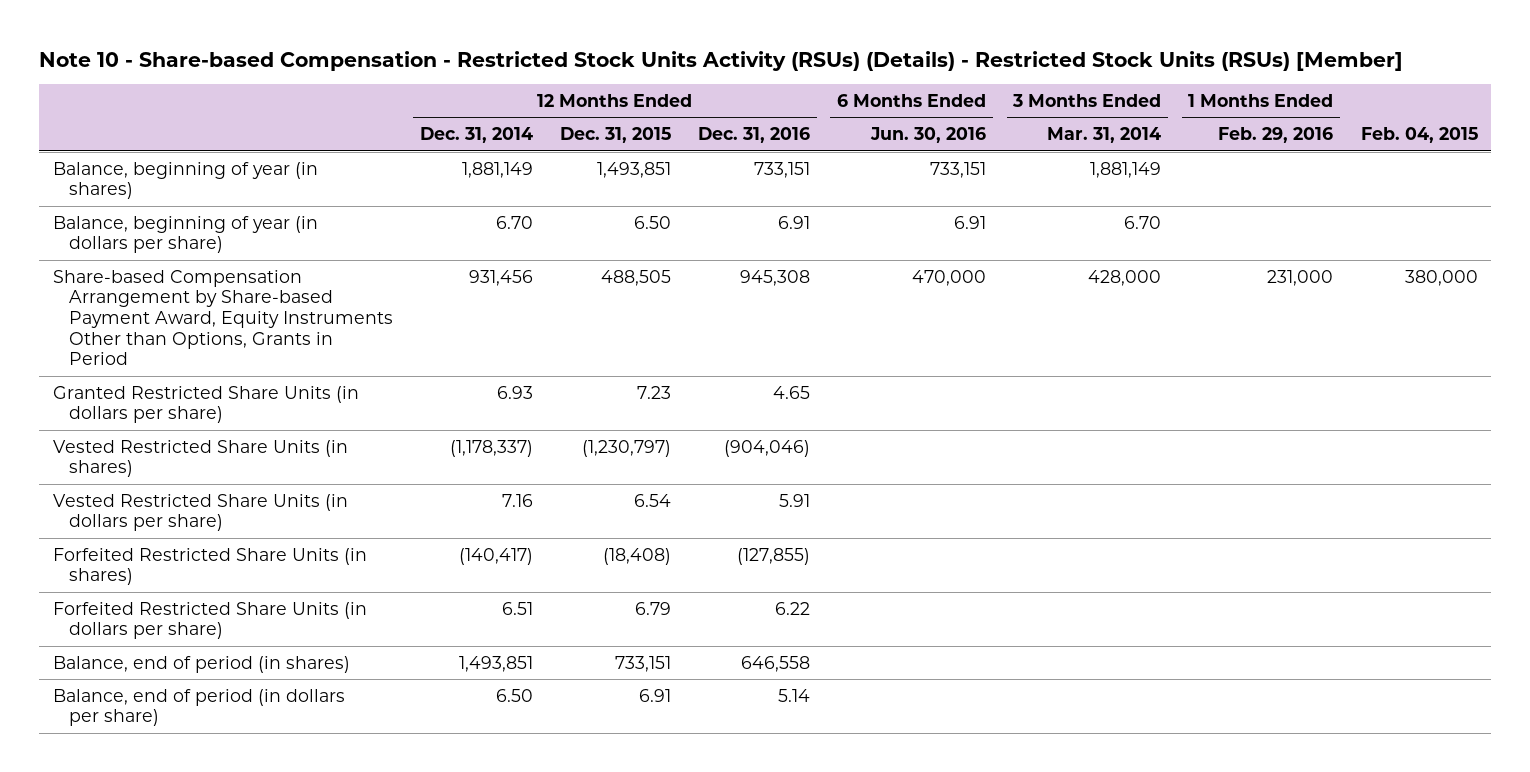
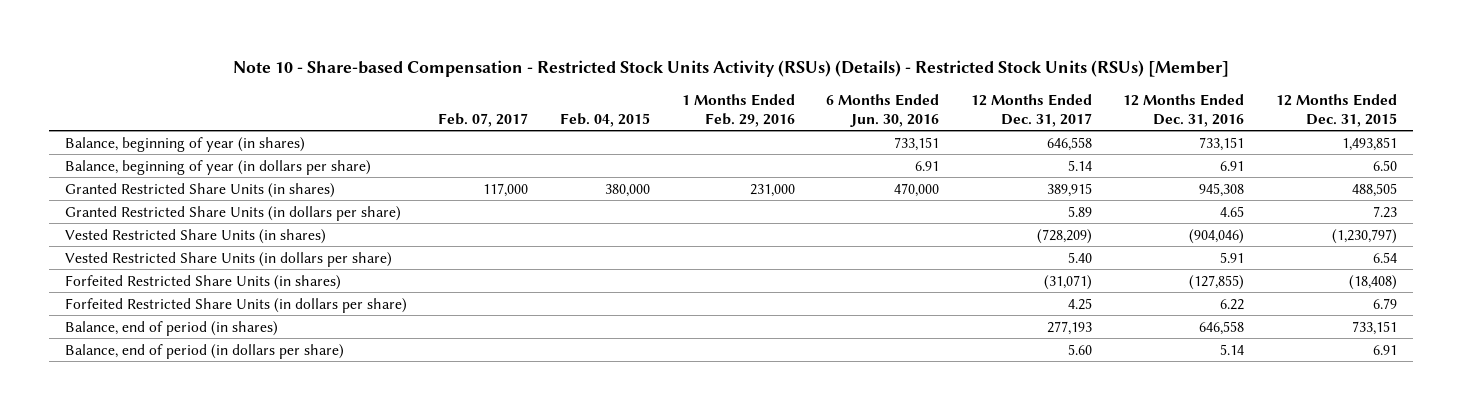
- | 12 Months Ended Dec. 31, 2014 | 12 Months Ended Dec. 31, 2015 | 12 Months Ended Dec. 31, 2016 | 6 Months Ended Jun. 30, 2016 | 3 Months Ended Mar. 31, 2014 | 1 Months Ended Feb. 29, 2016 | Feb. 04, 2015
+ | Feb. 07, 2017 | Feb. 04, 2015 | 1 Months Ended Feb. 29, 2016 | 6 Months Ended Jun. 30, 2016 | 12 Months Ended Dec. 31, 2017 | 12 Months Ended Dec. 31, 2016 | 12 Months Ended Dec. 31, 2015
- Share-based Compensation Arrangement by Share-based Payment Award, Equity Instruments Other than Options, Grants in Period | 931,456 | 488,505 | 945,308 | 470,000 | 428,000 | 231,000 | 380,000
+ Granted Restricted Share Units (in shares) | 117,000 | 380,000 | 231,000 | 470,000 | 389,915 | 945,308 | 488,505

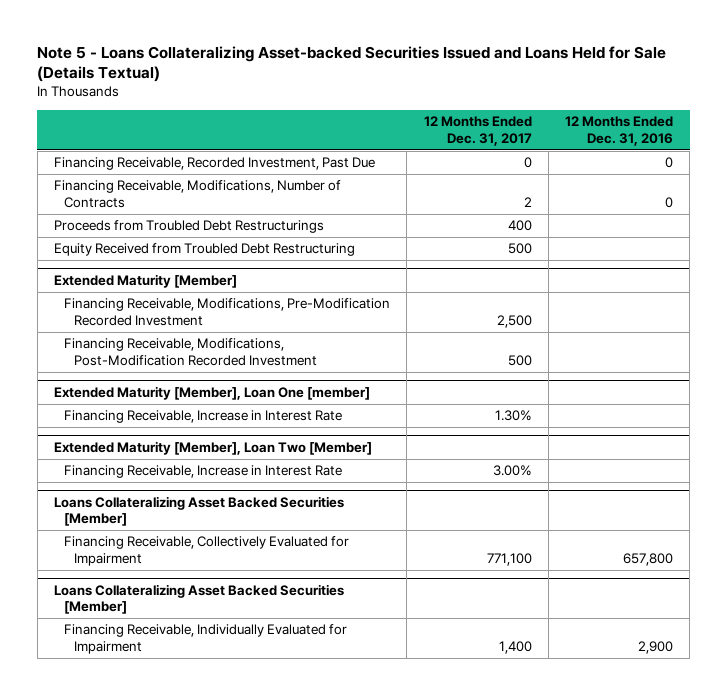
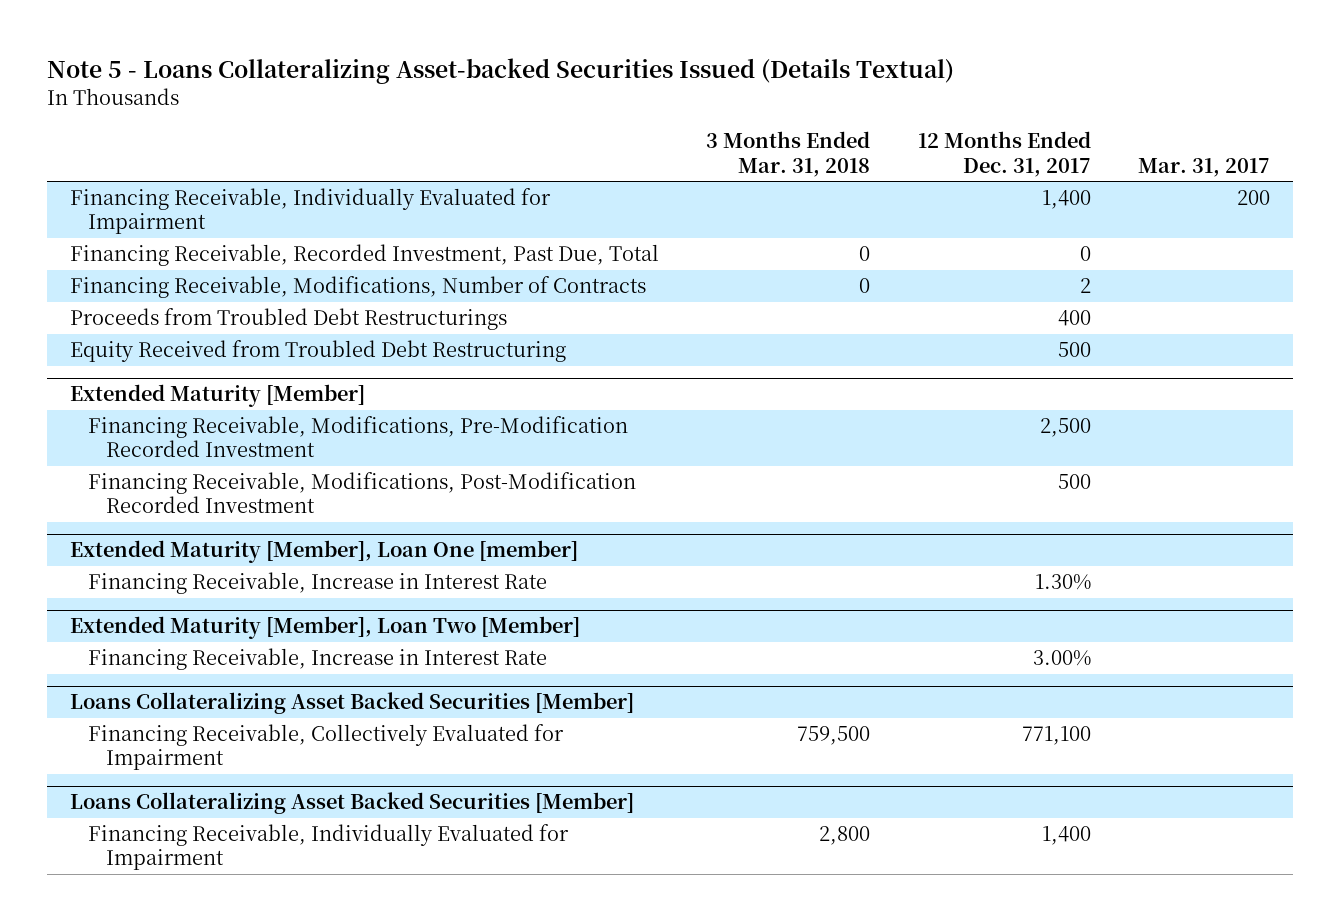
- Note 5 - Loans Collateralizing Asset-backed Securities Issued and Loans Held for Sale (Details Textual)
+ Note 5 - Loans Collateralizing Asset-backed Securities Issued (Details Textual)
- | 12 Months Ended Dec. 31, 2017 | 12 Months Ended Dec. 31, 2016
+ | 3 Months Ended Mar. 31, 2018 | 12 Months Ended Dec. 31, 2017 | Mar. 31, 2017
- Financing Receivable, Recorded Investment, Past Due | 0 | 0
+ Financing Receivable, Individually Evaluated for Impairment | | 1,400 | 200
+ Financing Receivable, Recorded Investment, Past Due, Total | 0 | 0 |

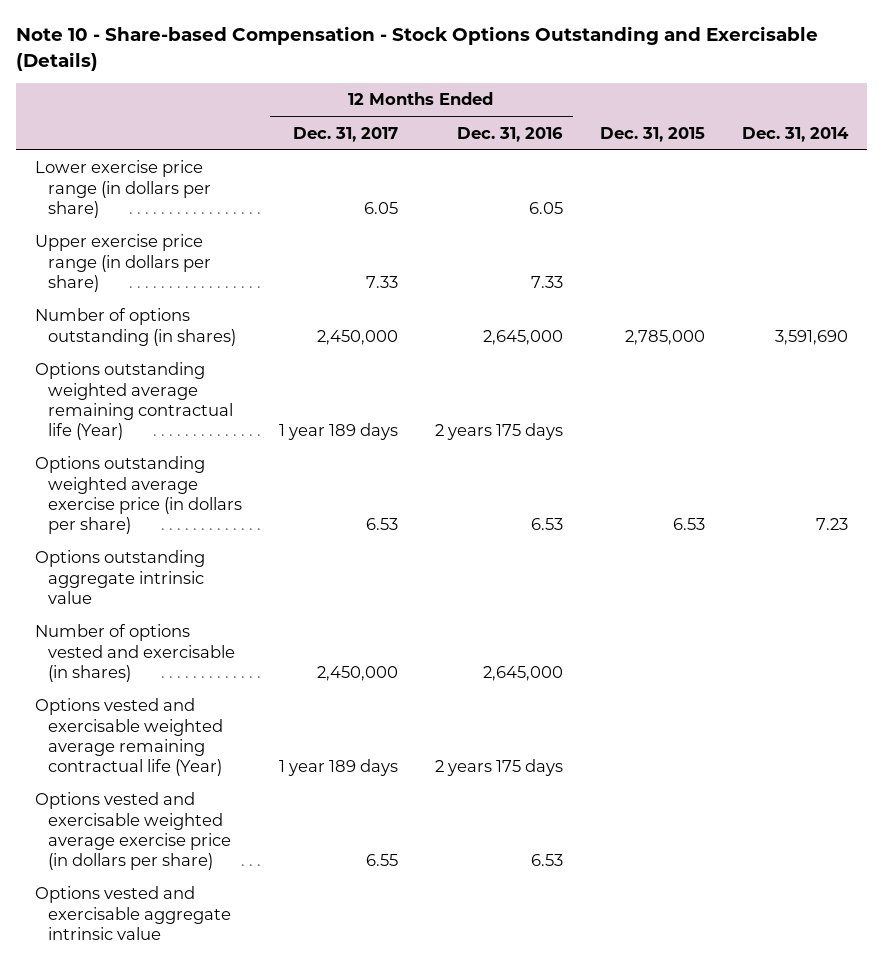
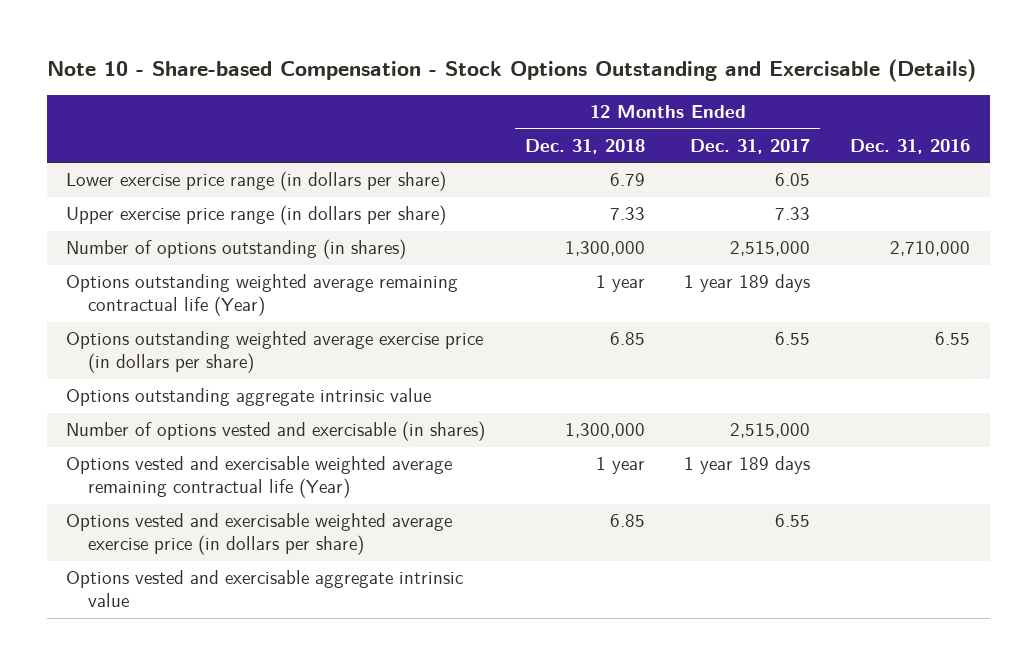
- | 12 Months Ended Dec. 31, 2017 | 12 Months Ended Dec. 31, 2016 | Dec. 31, 2015 | Dec. 31, 2014
+ | 12 Months Ended Dec. 31, 2018 | 12 Months Ended Dec. 31, 2017 | Dec. 31, 2016
- Number of options outstanding (in shares) | 2,450,000 | 2,645,000 | 2,785,000 | 3,591,690
+ Number of options outstanding (in shares) | 1,300,000 | 2,515,000 | 2,710,000
- Options outstanding weighted average exercise price (in dollars per share) | 6.53 | 6.53 | 6.53 | 7.23
+ Options outstanding weighted average exercise price (in dollars per share) | 6.85 | 6.55 | 6.55
- Number of options vested and exercisable (in shares) | 2,450,000 | 2,645,000 | |
+ Number of options vested and exercisable (in shares) | 1,300,000 | 2,515,000 |

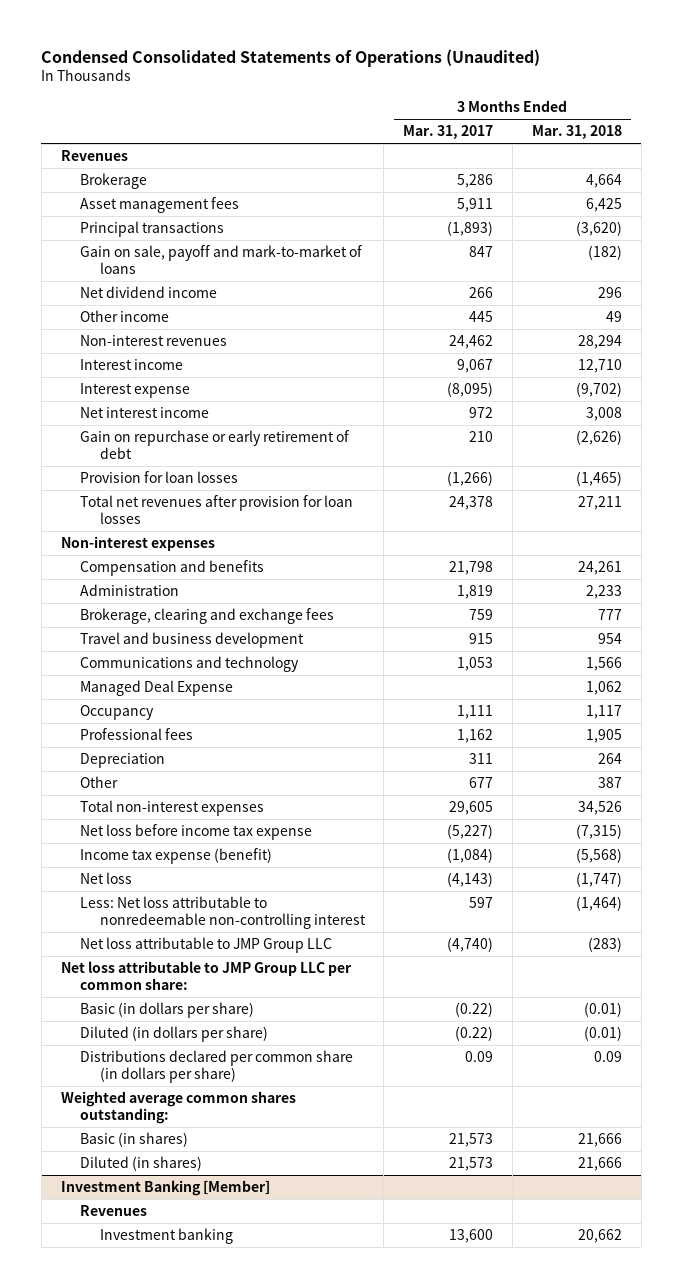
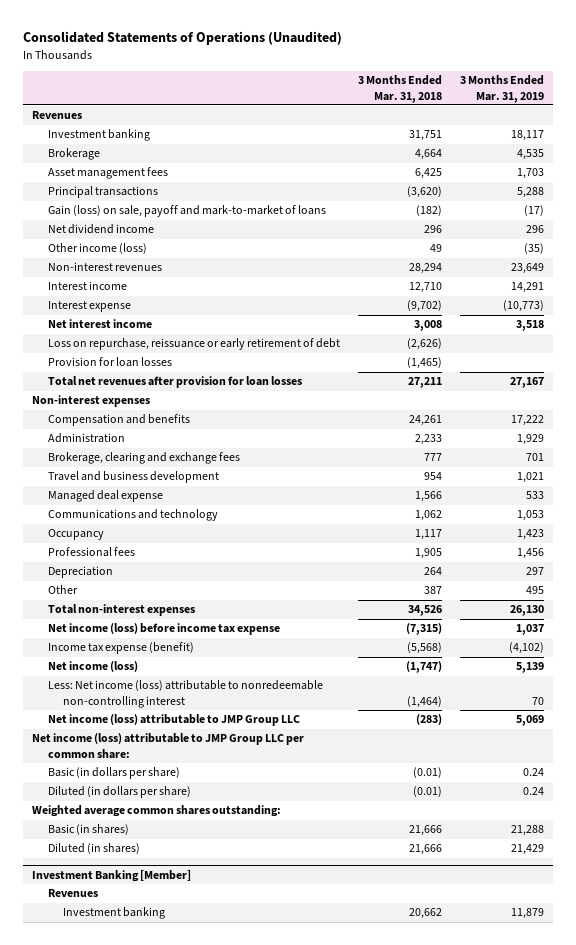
- Condensed Consolidated Statements of Operations (Unaudited)
+ Consolidated Statements of Operations (Unaudited)
- | 3 Months Ended Mar. 31, 2017 | 3 Months Ended Mar. 31, 2018
+ | 3 Months Ended Mar. 31, 2018 | 3 Months Ended Mar. 31, 2019
+ Investment banking | 31,751 | 18,117
- Gain on sale, payoff and mark-to-market of loans | 847 | (182)
+ Gain (loss) on sale, payoff and mark-to-market of loans | (182) | (17)
- Other income | 445 | 49
+ Other income (loss) | 49 | (35)
- Gain on repurchase or early retirement of debt | 210 | (2,626)
+ Loss on repurchase, reissuance or early retirement of debt | (2,626) |
- Communications and technology | 1,053 | 1,566
- Managed Deal Expense | | 1,062
+ Managed deal expense | 1,566 | 533
+ Communications and technology | 1,062 | 1,053
- Net loss before income tax expense | (5,227) | (7,315)
+ Net income (loss) before income tax expense | (7,315) | 1,037
- Net loss | (4,143) | (1,747)
- Less: Net loss attributable to nonredeemable non-controlling interest | 597 | (1,464)
- Net loss attributable to JMP Group LLC | (4,740) | (283)
- Net loss attributable to JMP Group LLC per common share:
+ Net income (loss) | (1,747) | 5,139
+ Less: Net income (loss) attributable to nonredeemable non-controlling interest | (1,464) | 70
+ Net income (loss) attributable to JMP Group LLC | (283) | 5,069
+ Net income (loss) attributable to JMP Group LLC per common share:
- Distributions declared per common share (in dollars per share) | 0.09 | 0.09

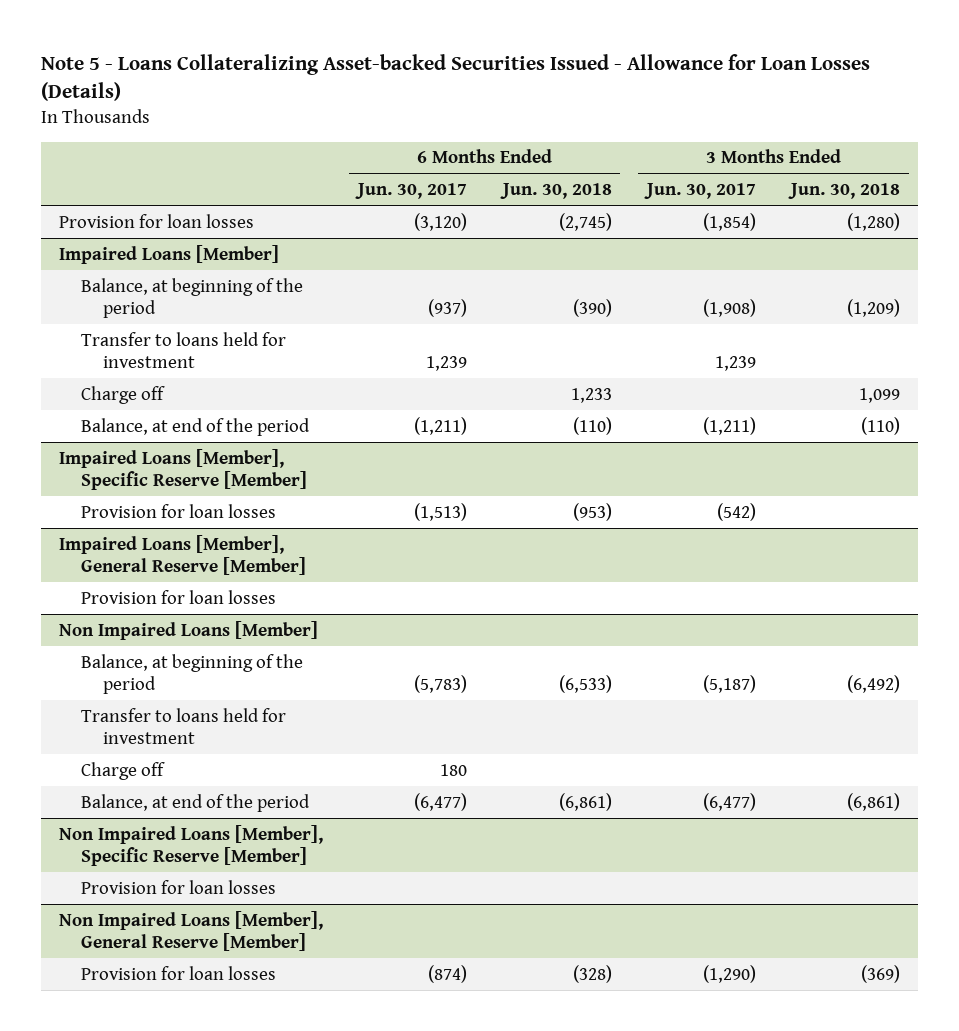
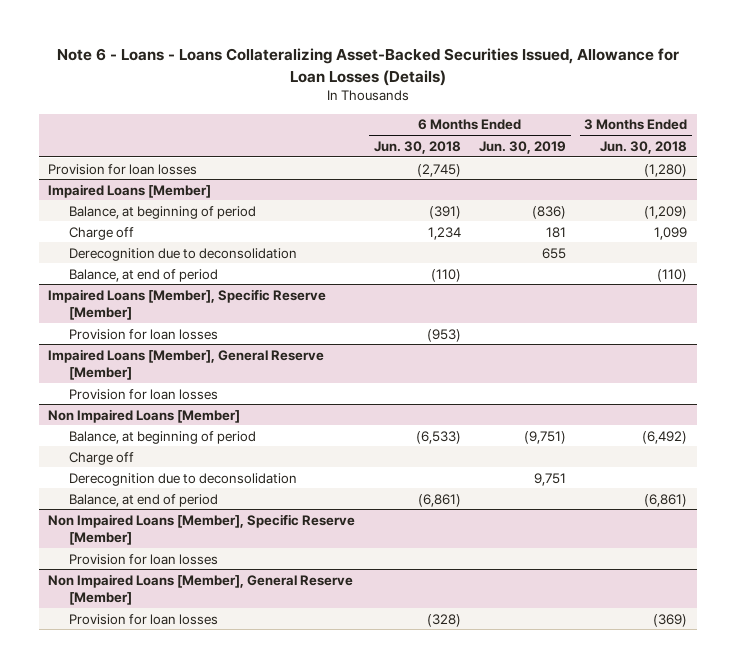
- Note 5 - Loans Collateralizing Asset-backed Securities Issued - Allowance for Loan Losses (Details)
+ Note 6 - Loans - Loans Collateralizing Asset-Backed Securities Issued, Allowance for Loan Losses (Details)
- | 6 Months Ended Jun. 30, 2017 | 6 Months Ended Jun. 30, 2018 | 3 Months Ended Jun. 30, 2017 | 3 Months Ended Jun. 30, 2018
+ | 6 Months Ended Jun. 30, 2018 | 6 Months Ended Jun. 30, 2019 | 3 Months Ended Jun. 30, 2018
@ Impaired Loans [Member]
- Balance, at beginning of the period | (937) | (390) | (1,908) | (1,209)
- Transfer to loans held for investment | 1,239 | | 1,239 |
- Charge off | | 1,233 | | 1,099
- Balance, at end of the period | (1,211) | (110) | (1,211) | (110)
+ Balance, at beginning of period | (391) | (836) | (1,209)
+ Charge off | 1,234 | 181 | 1,099
+ Derecognition due to deconsolidation | | 655 |
+ Balance, at end of period | (110) | | (110)
@ Non Impaired Loans [Member]
- Balance, at beginning of the period | (5,783) | (6,533) | (5,187) | (6,492)
- Transfer to loans held for investment
+ Balance, at beginning of period | (6,533) | (9,751) | (6,492)
- Balance, at end of the period | (6,477) | (6,861) | (6,477) | (6,861)
+ Derecognition due to deconsolidation | | 9,751 |
+ Balance, at end of period | (6,861) | | (6,861)

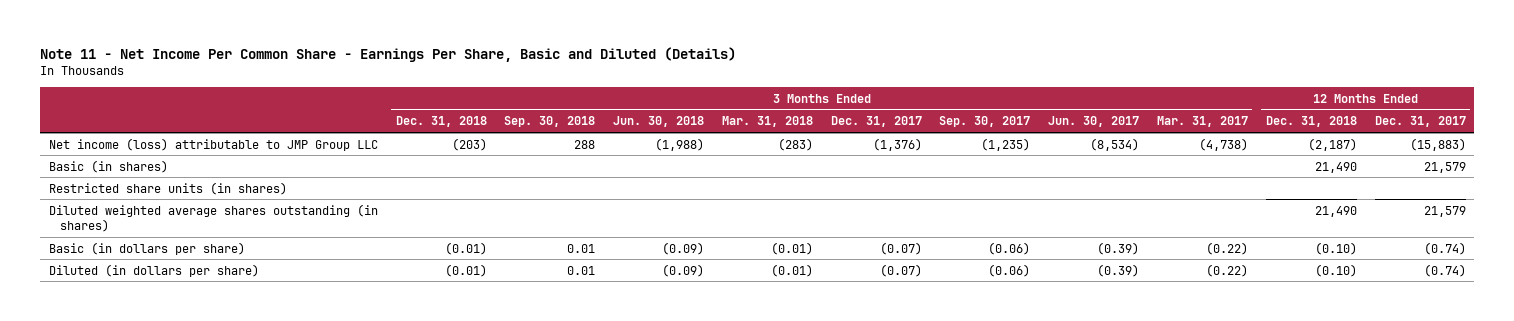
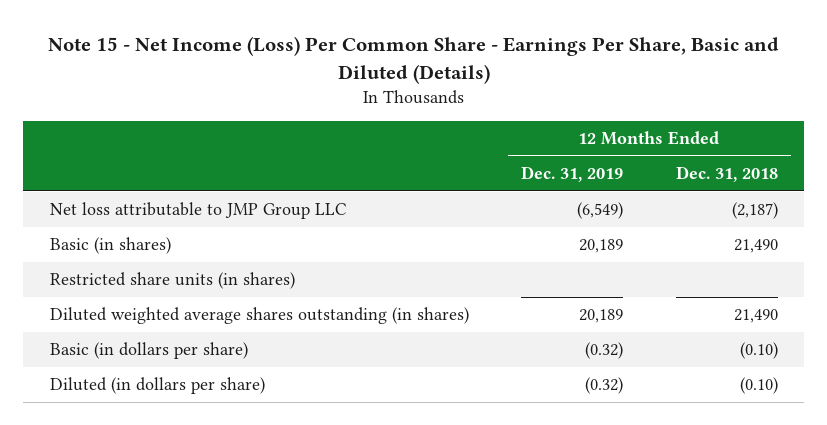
- Note 11 - Net Income Per Common Share - Earnings Per Share, Basic and Diluted (Details)
+ Note 15 - Net Income (Loss) Per Common Share - Earnings Per Share, Basic and Diluted (Details)
- | 3 Months Ended Dec. 31, 2018 | 3 Months Ended Sep. 30, 2018 | 3 Months Ended Jun. 30, 2018 | 3 Months Ended Mar. 31, 2018 | 3 Months Ended Dec. 31, 2017 | 3 Months Ended Sep. 30, 2017 | 3 Months Ended Jun. 30, 2017 | 3 Months Ended Mar. 31, 2017 | 12 Months Ended Dec. 31, 2018 | 12 Months Ended Dec. 31, 2017
+ | 12 Months Ended Dec. 31, 2019 | 12 Months Ended Dec. 31, 2018
- Net income (loss) attributable to JMP Group LLC | (203) | 288 | (1,988) | (283) | (1,376) | (1,235) | (8,534) | (4,738) | (2,187) | (15,883)
+ Net loss attributable to JMP Group LLC | (6,549) | (2,187)

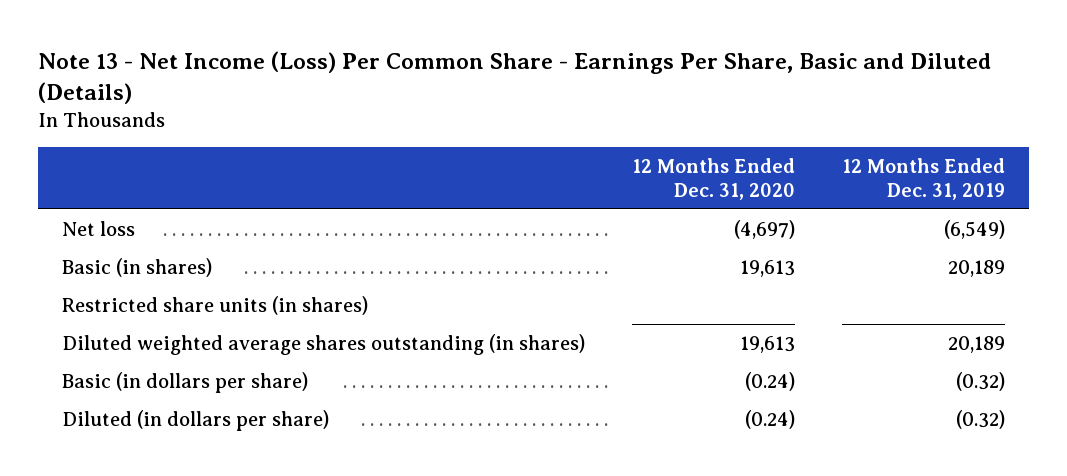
- Note 15 - Net Income (Loss) Per Common Share - Earnings Per Share, Basic and Diluted (Details)
+ Note 13 - Net Income (Loss) Per Common Share - Earnings Per Share, Basic and Diluted (Details)
- | 12 Months Ended Dec. 31, 2019 | 12 Months Ended Dec. 31, 2018
+ | 12 Months Ended Dec. 31, 2020 | 12 Months Ended Dec. 31, 2019
- Net loss attributable to JMP Group LLC | (6,549) | (2,187)
+ Net loss | (4,697) | (6,549)

